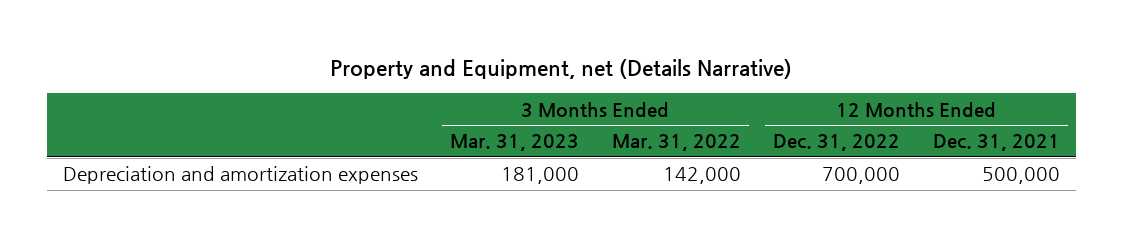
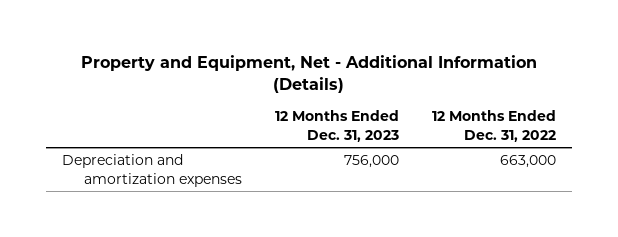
- Property and Equipment, net (Details Narrative)
+ Property and Equipment, Net - Additional Information (Details)
- | 3 Months Ended Mar. 31, 2023 | 3 Months Ended Mar. 31, 2022 | 12 Months Ended Dec. 31, 2022 | 12 Months Ended Dec. 31, 2021
+ | 12 Months Ended Dec. 31, 2023 | 12 Months Ended Dec. 31, 2022
- Depreciation and amortization expenses | 181,000 | 142,000 | 700,000 | 500,000
+ Depreciation and amortization expenses | 756,000 | 663,000

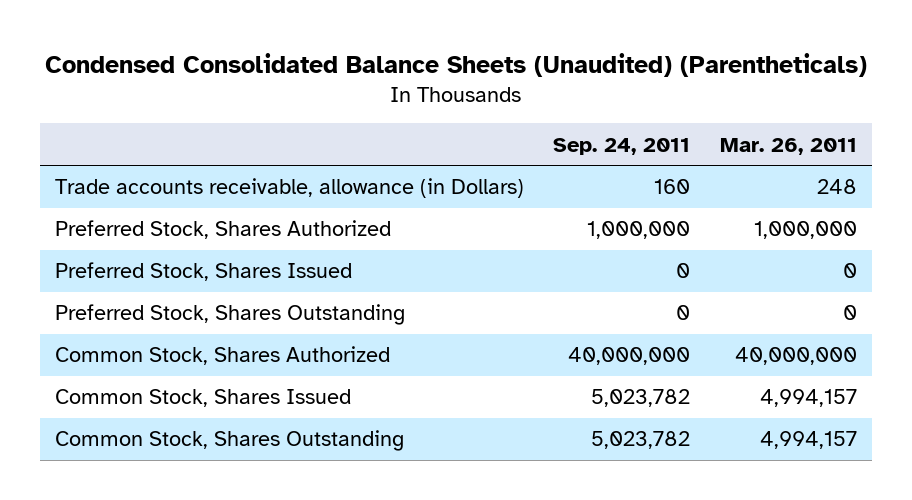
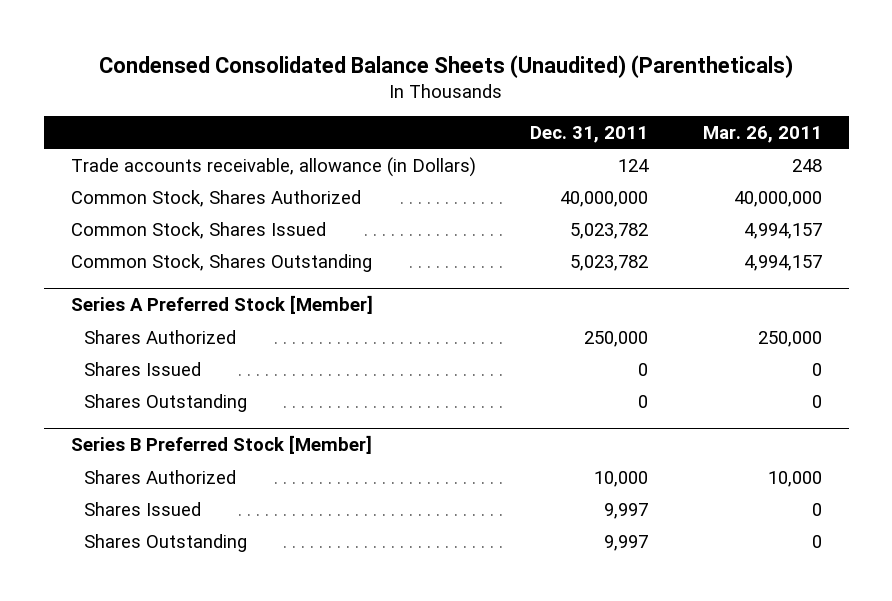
- | Sep. 24, 2011 | Mar. 26, 2011
+ | Dec. 31, 2011 | Mar. 26, 2011
- Preferred Stock, Shares Authorized | 1,000,000 | 1,000,000
- Preferred Stock, Shares Issued | 0 | 0
- Preferred Stock, Shares Outstanding | 0 | 0
+ Series A Preferred Stock [Member]
+ Shares Authorized | 250,000 | 250,000
+ Shares Issued | 0 | 0
+ Shares Outstanding | 0 | 0
+ Series B Preferred Stock [Member]
+ Shares Authorized | 10,000 | 10,000
+ Shares Issued | 9,997 | 0
+ Shares Outstanding | 9,997 | 0

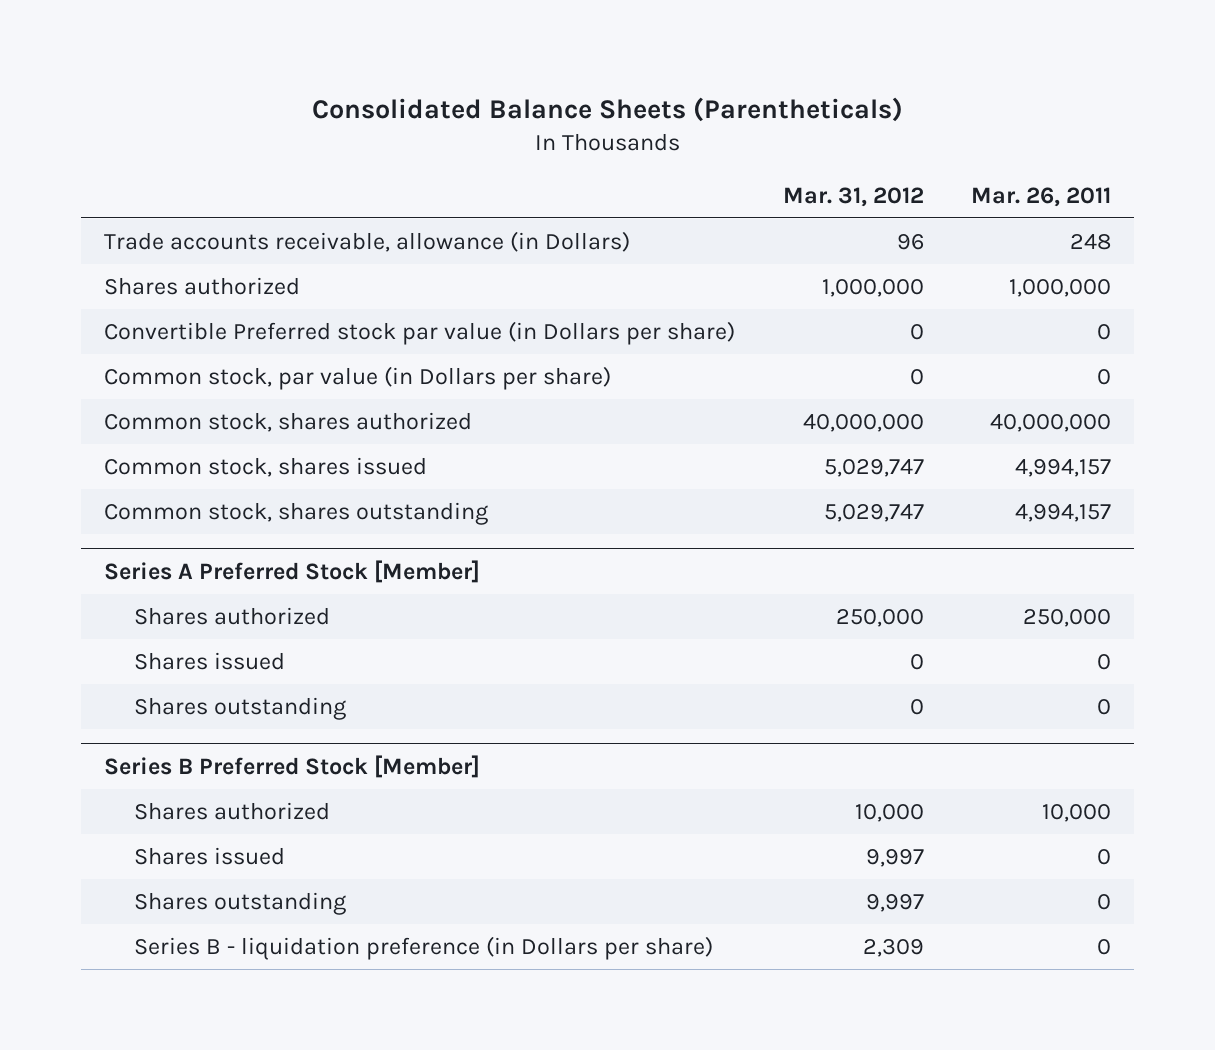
- Condensed Consolidated Balance Sheets (Unaudited) (Parentheticals)
+ Consolidated Balance Sheets (Parentheticals)
- | Dec. 31, 2011 | Mar. 26, 2011
+ | Mar. 31, 2012 | Mar. 26, 2011
- Common Stock, Shares Authorized | 40,000,000 | 40,000,000
- Common Stock, Shares Issued | 5,023,782 | 4,994,157
- Common Stock, Shares Outstanding | 5,023,782 | 4,994,157
+ Shares authorized | 1,000,000 | 1,000,000
+ Convertible Preferred stock par value (in Dollars per share) | 0 | 0
+ Common stock, par value (in Dollars per share) | 0 | 0
+ Common stock, shares authorized | 40,000,000 | 40,000,000
+ Common stock, shares issued | 5,029,747 | 4,994,157
+ Common stock, shares outstanding | 5,029,747 | 4,994,157
@ Series A Preferred Stock [Member]
- Shares Authorized | 250,000 | 250,000
- Shares Issued | 0 | 0
- Shares Outstanding | 0 | 0
+ Shares authorized | 250,000 | 250,000
+ Shares issued | 0 | 0
+ Shares outstanding | 0 | 0
@ Series B Preferred Stock [Member]
- Shares Authorized | 10,000 | 10,000
- Shares Issued | 9,997 | 0
- Shares Outstanding | 9,997 | 0
+ Shares authorized | 10,000 | 10,000
+ Shares issued | 9,997 | 0
+ Shares outstanding | 9,997 | 0
+ Series B - liquidation preference (in Dollars per share) | 2,309 | 0

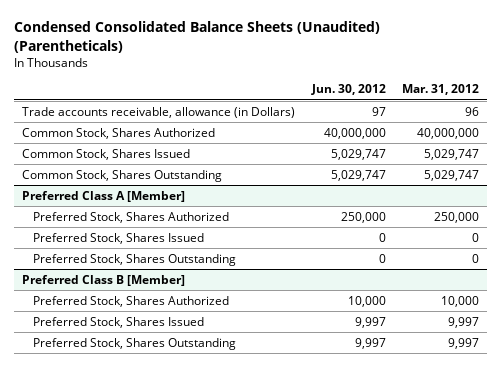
- Consolidated Balance Sheets (Parentheticals)
+ Condensed Consolidated Balance Sheets (Unaudited) (Parentheticals)
- | Mar. 31, 2012 | Mar. 26, 2011
+ | Jun. 30, 2012 | Mar. 31, 2012
- Shares authorized | 1,000,000 | 1,000,000
- Convertible Preferred stock par value (in Dollars per share) | 0 | 0
- Common stock, par value (in Dollars per share) | 0 | 0
- Common stock, shares authorized | 40,000,000 | 40,000,000
- Common stock, shares issued | 5,029,747 | 4,994,157
- Common stock, shares outstanding | 5,029,747 | 4,994,157
- Series A Preferred Stock [Member]
- Shares authorized | 250,000 | 250,000
- Shares issued | 0 | 0
- Shares outstanding | 0 | 0
- Series B Preferred Stock [Member]
- Shares authorized | 10,000 | 10,000
- Shares issued | 9,997 | 0
- Shares outstanding | 9,997 | 0
- Series B - liquidation preference (in Dollars per share) | 2,309 | 0
+ Common Stock, Shares Authorized | 40,000,000 | 40,000,000
+ Common Stock, Shares Issued | 5,029,747 | 5,029,747
+ Common Stock, Shares Outstanding | 5,029,747 | 5,029,747
+ Preferred Class A [Member]
+ Preferred Stock, Shares Authorized | 250,000 | 250,000
+ Preferred Stock, Shares Issued | 0 | 0
+ Preferred Stock, Shares Outstanding | 0 | 0
+ Preferred Class B [Member]
+ Preferred Stock, Shares Authorized | 10,000 | 10,000
+ Preferred Stock, Shares Issued | 9,997 | 9,997
+ Preferred Stock, Shares Outstanding | 9,997 | 9,997

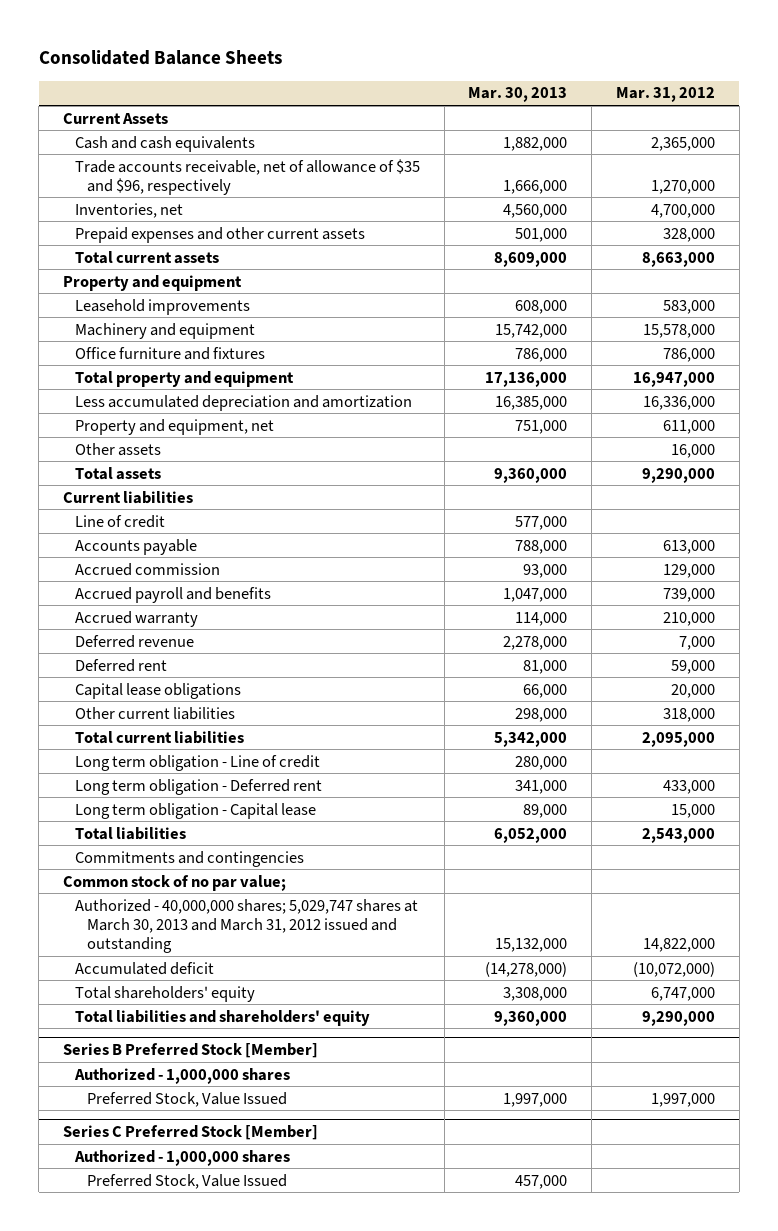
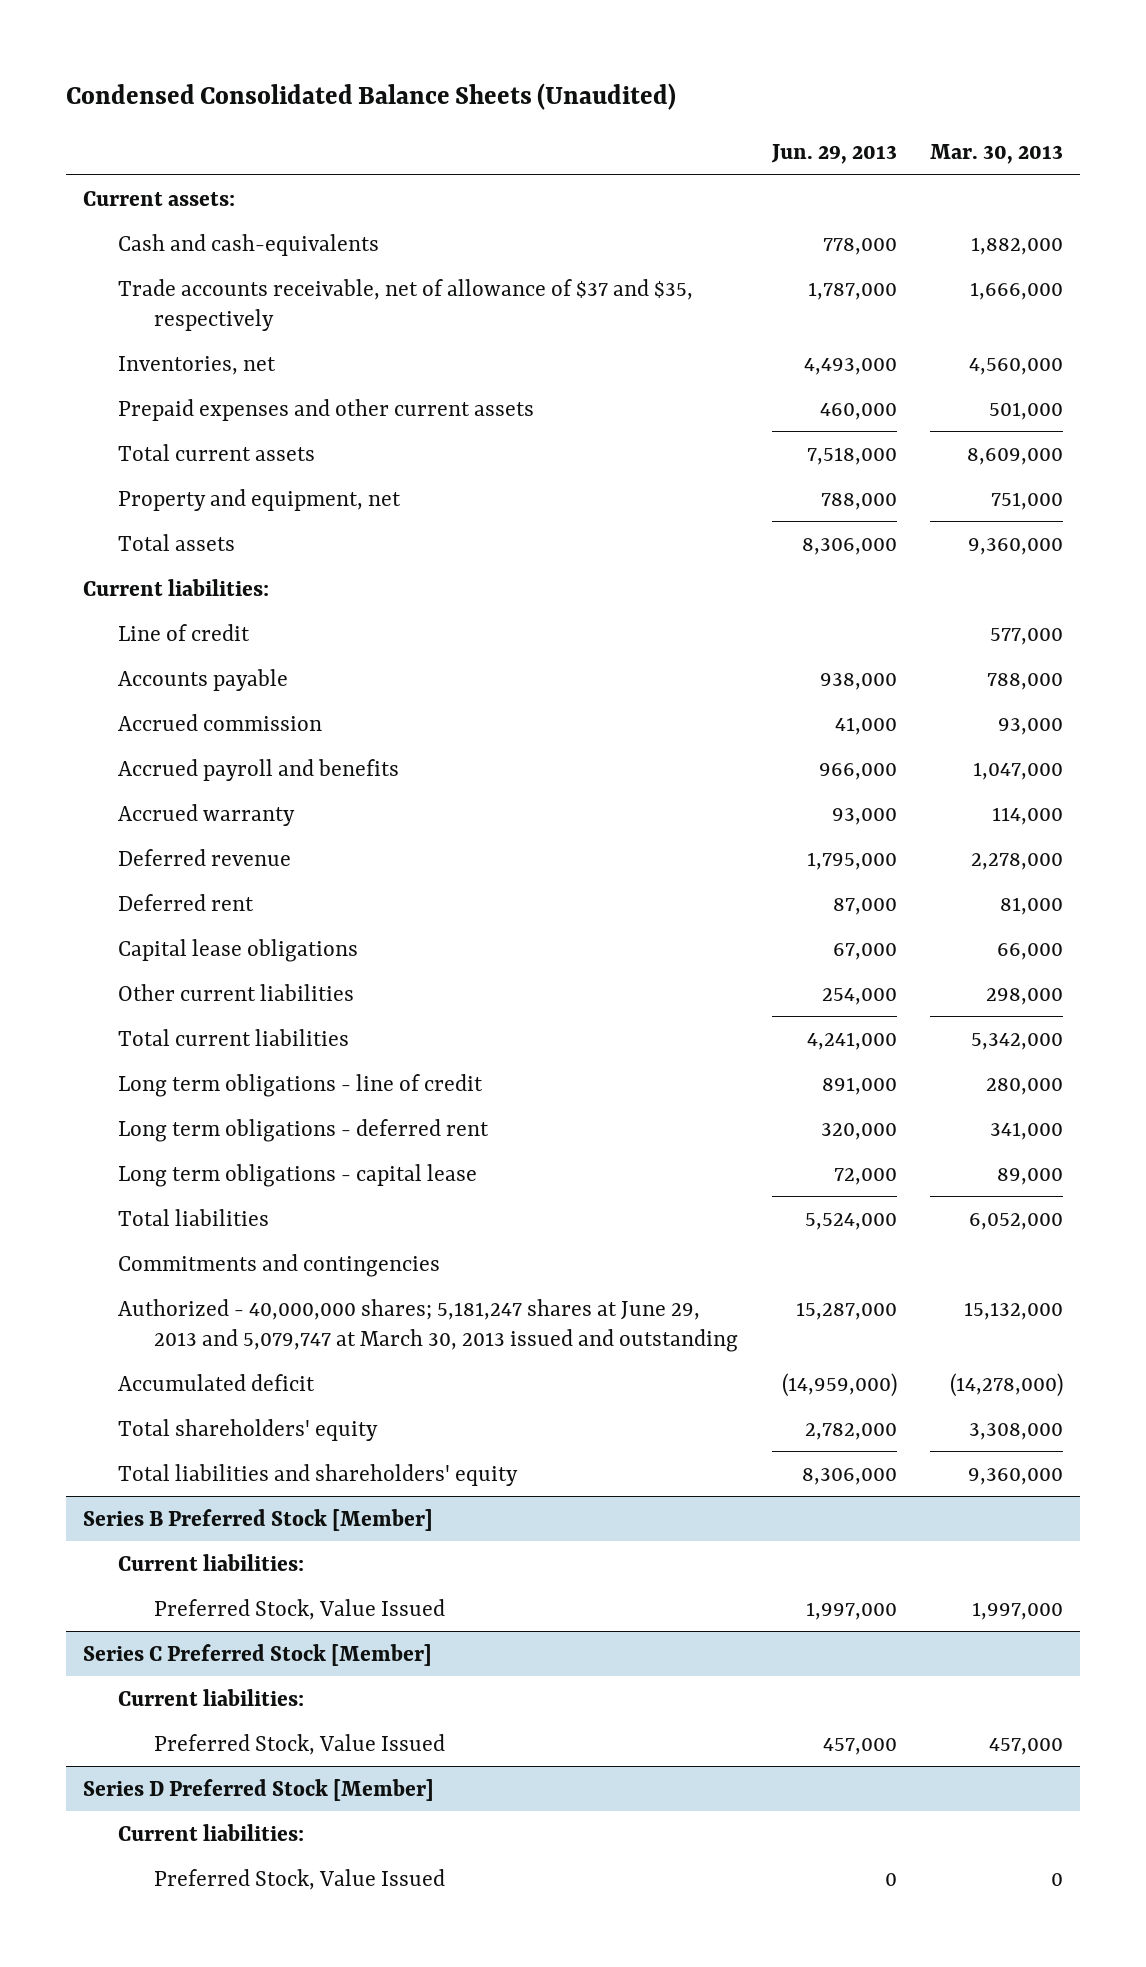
- Consolidated Balance Sheets
+ Condensed Consolidated Balance Sheets (Unaudited)
- | Mar. 30, 2013 | Mar. 31, 2012
+ | Jun. 29, 2013 | Mar. 30, 2013
- Current Assets
- Cash and cash equivalents | 1,882,000 | 2,365,000
- Trade accounts receivable, net of allowance of $35 and $96, respectively | 1,666,000 | 1,270,000
+ Current assets:
+ Cash and cash-equivalents | 778,000 | 1,882,000
+ Trade accounts receivable, net of allowance of $37 and $35, respectively | 1,787,000 | 1,666,000
- Property and equipment
- Leasehold improvements | 608,000 | 583,000
- Machinery and equipment | 15,742,000 | 15,578,000
- Office furniture and fixtures | 786,000 | 786,000
- Total property and equipment | 17,136,000 | 16,947,000
- Less accumulated depreciation and amortization | 16,385,000 | 16,336,000
- Other assets | | 16,000
- Current liabilities
+ Current liabilities:
- Long term obligation - Line of credit | 280,000 |
- Long term obligation - Deferred rent | 341,000 | 433,000
- Long term obligation - Capital lease | 89,000 | 15,000
+ Long term obligations - line of credit | 891,000 | 280,000
+ Long term obligations - deferred rent | 320,000 | 341,000
+ Long term obligations - capital lease | 72,000 | 89,000
- Common stock of no par value;
- Authorized - 40,000,000 shares; 5,029,747 shares at March 30, 2013 and March 31, 2012 issued and outstanding | 15,132,000 | 14,822,000
+ Authorized - 40,000,000 shares; 5,181,247 shares at June 29, 2013 and 5,079,747 at March 30, 2013 issued and outstanding | 15,287,000 | 15,132,000
@ Series B Preferred Stock [Member]
- Authorized - 1,000,000 shares
+ Current liabilities:
@ Series C Preferred Stock [Member]
- Authorized - 1,000,000 shares
+ Current liabilities:
+ Series D Preferred Stock [Member]
+ Current liabilities:
+ Preferred Stock, Value Issued | 0 | 0

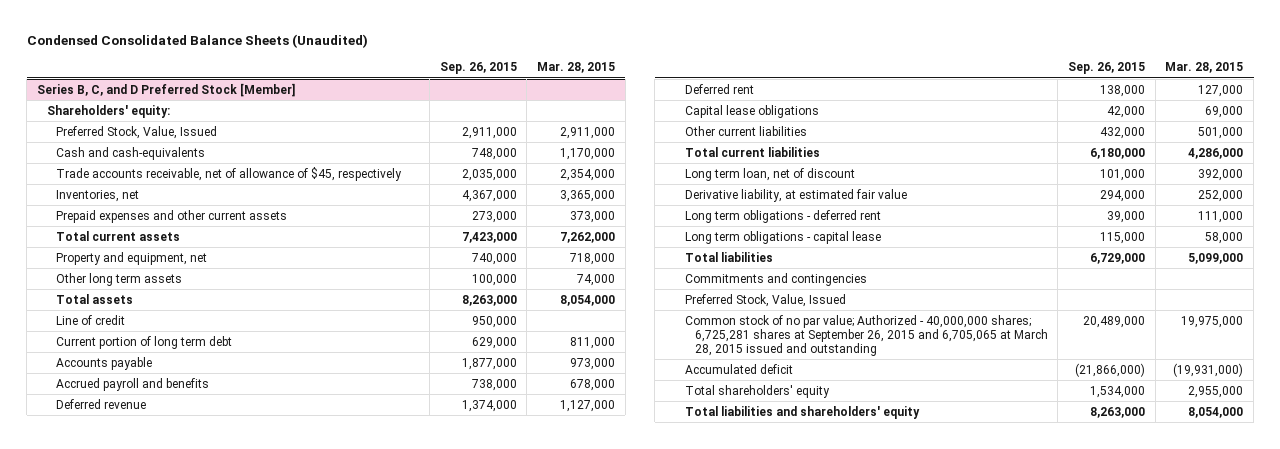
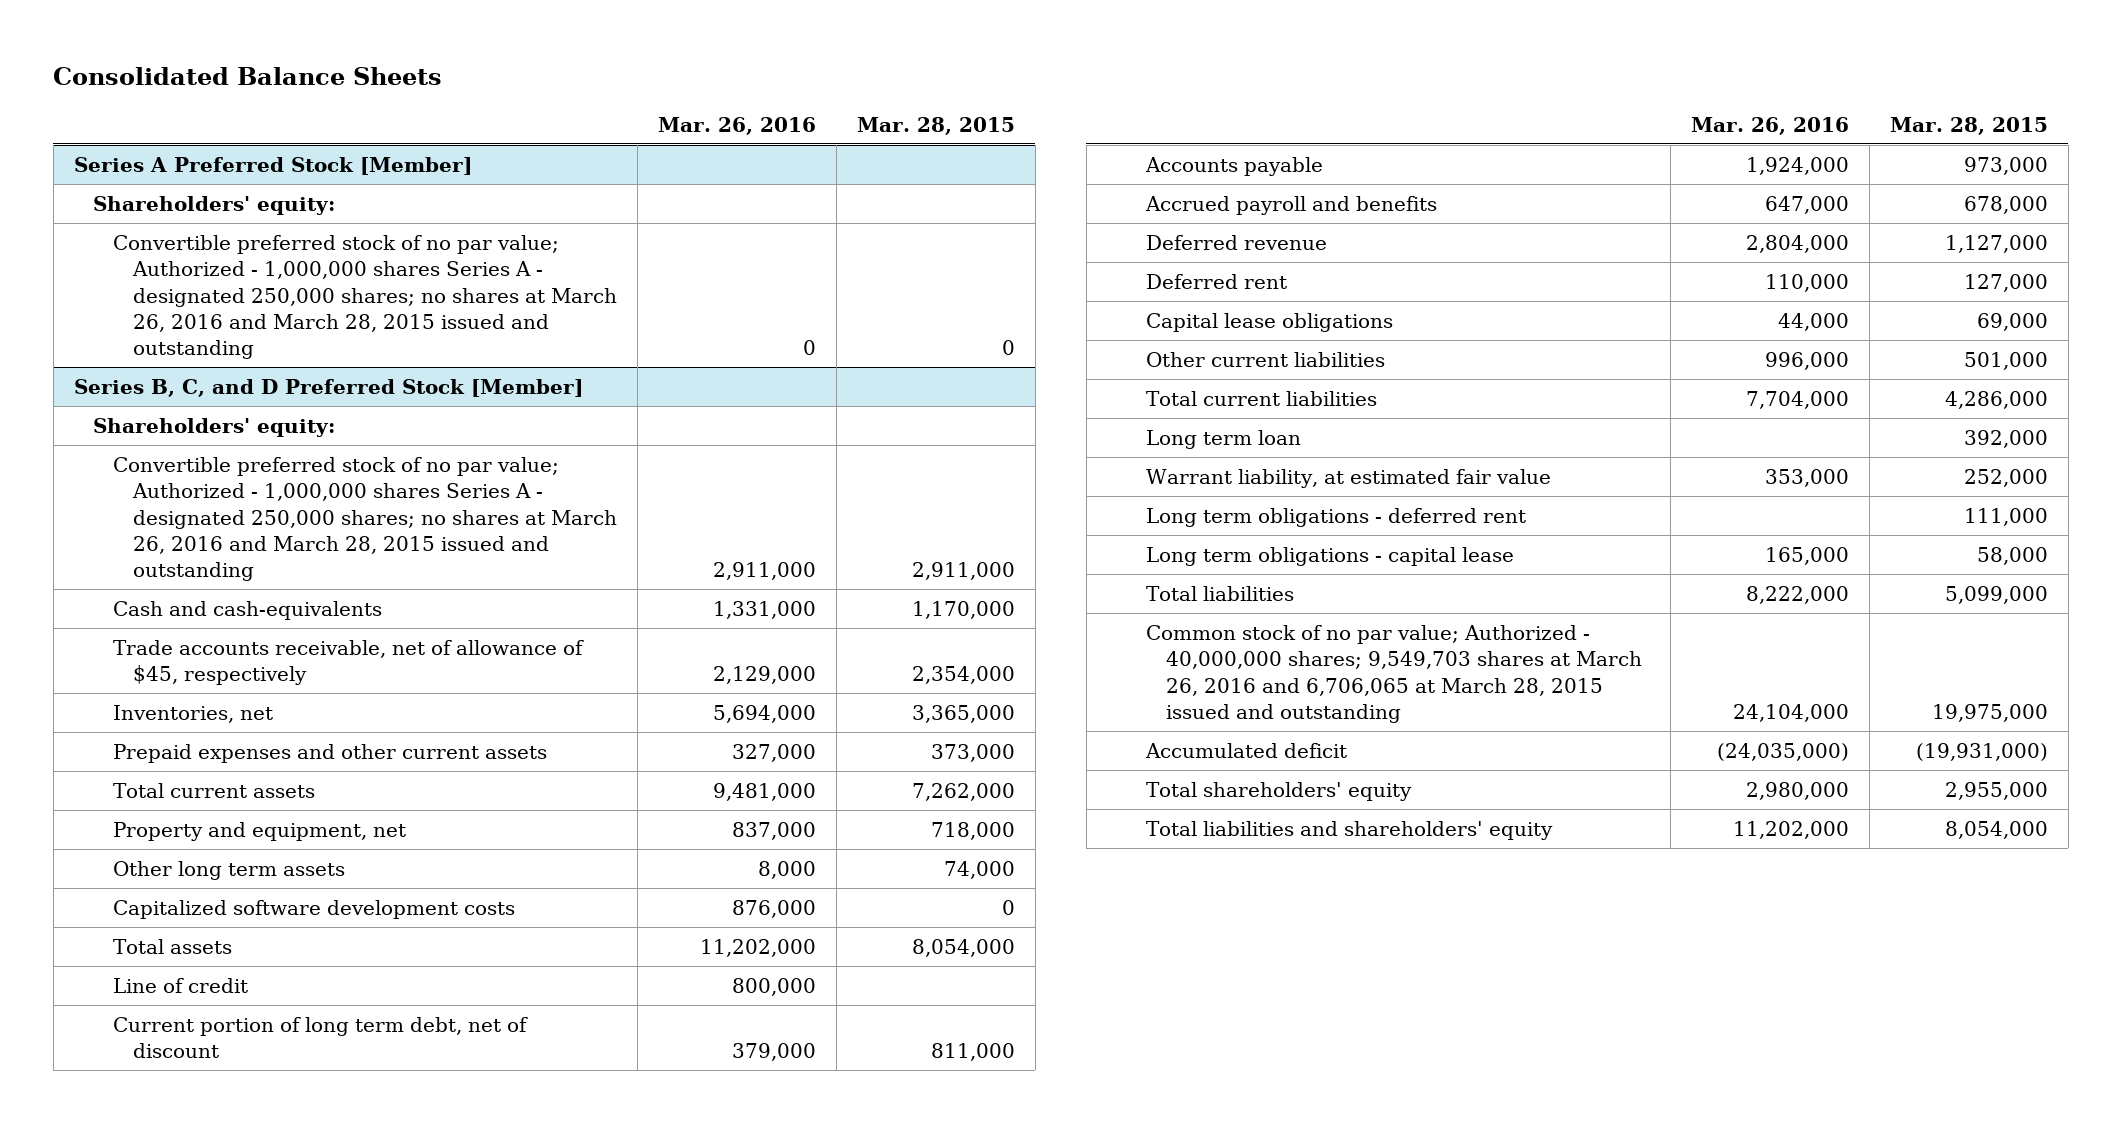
- Condensed Consolidated Balance Sheets (Unaudited)
+ Consolidated Balance Sheets
- | Sep. 26, 2015 | Mar. 28, 2015
+ | Mar. 26, 2016 | Mar. 28, 2015
+ Series A Preferred Stock [Member]
+ Shareholders' equity:
+ Convertible preferred stock of no par value; Authorized - 1,000,000 shares Series A - designated 250,000 shares; no shares at March 26, 2016 and March 28, 2015 issued and outstanding | 0 | 0
@ Series B, C, and D Preferred Stock [Member]
- Preferred Stock, Value, Issued | 2,911,000 | 2,911,000
+ Convertible preferred stock of no par value; Authorized - 1,000,000 shares Series A - designated 250,000 shares; no shares at March 26, 2016 and March 28, 2015 issued and outstanding | 2,911,000 | 2,911,000
+ Capitalized software development costs | 876,000 | 0
- Current portion of long term debt | 629,000 | 811,000
+ Current portion of long term debt, net of discount | 379,000 | 811,000
- Long term loan, net of discount | 101,000 | 392,000
- Derivative liability, at estimated fair value | 294,000 | 252,000
+ Long term loan | | 392,000
+ Warrant liability, at estimated fair value | 353,000 | 252,000
- Commitments and contingencies
- Preferred Stock, Value, Issued
- Common stock of no par value; Authorized - 40,000,000 shares; 6,725,281 shares at September 26, 2015 and 6,705,065 at March 28, 2015 issued and outstanding | 20,489,000 | 19,975,000
+ Common stock of no par value; Authorized - 40,000,000 shares; 9,549,703 shares at March 26, 2016 and 6,706,065 at March 28, 2015 issued and outstanding | 24,104,000 | 19,975,000

